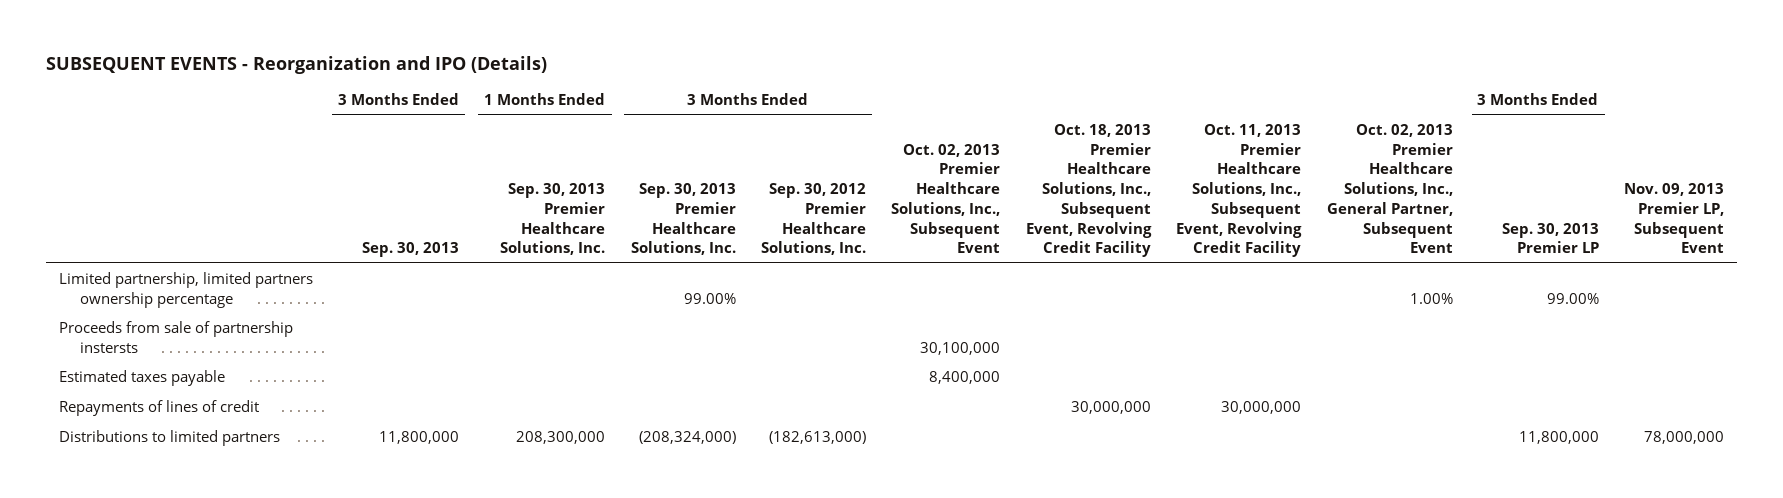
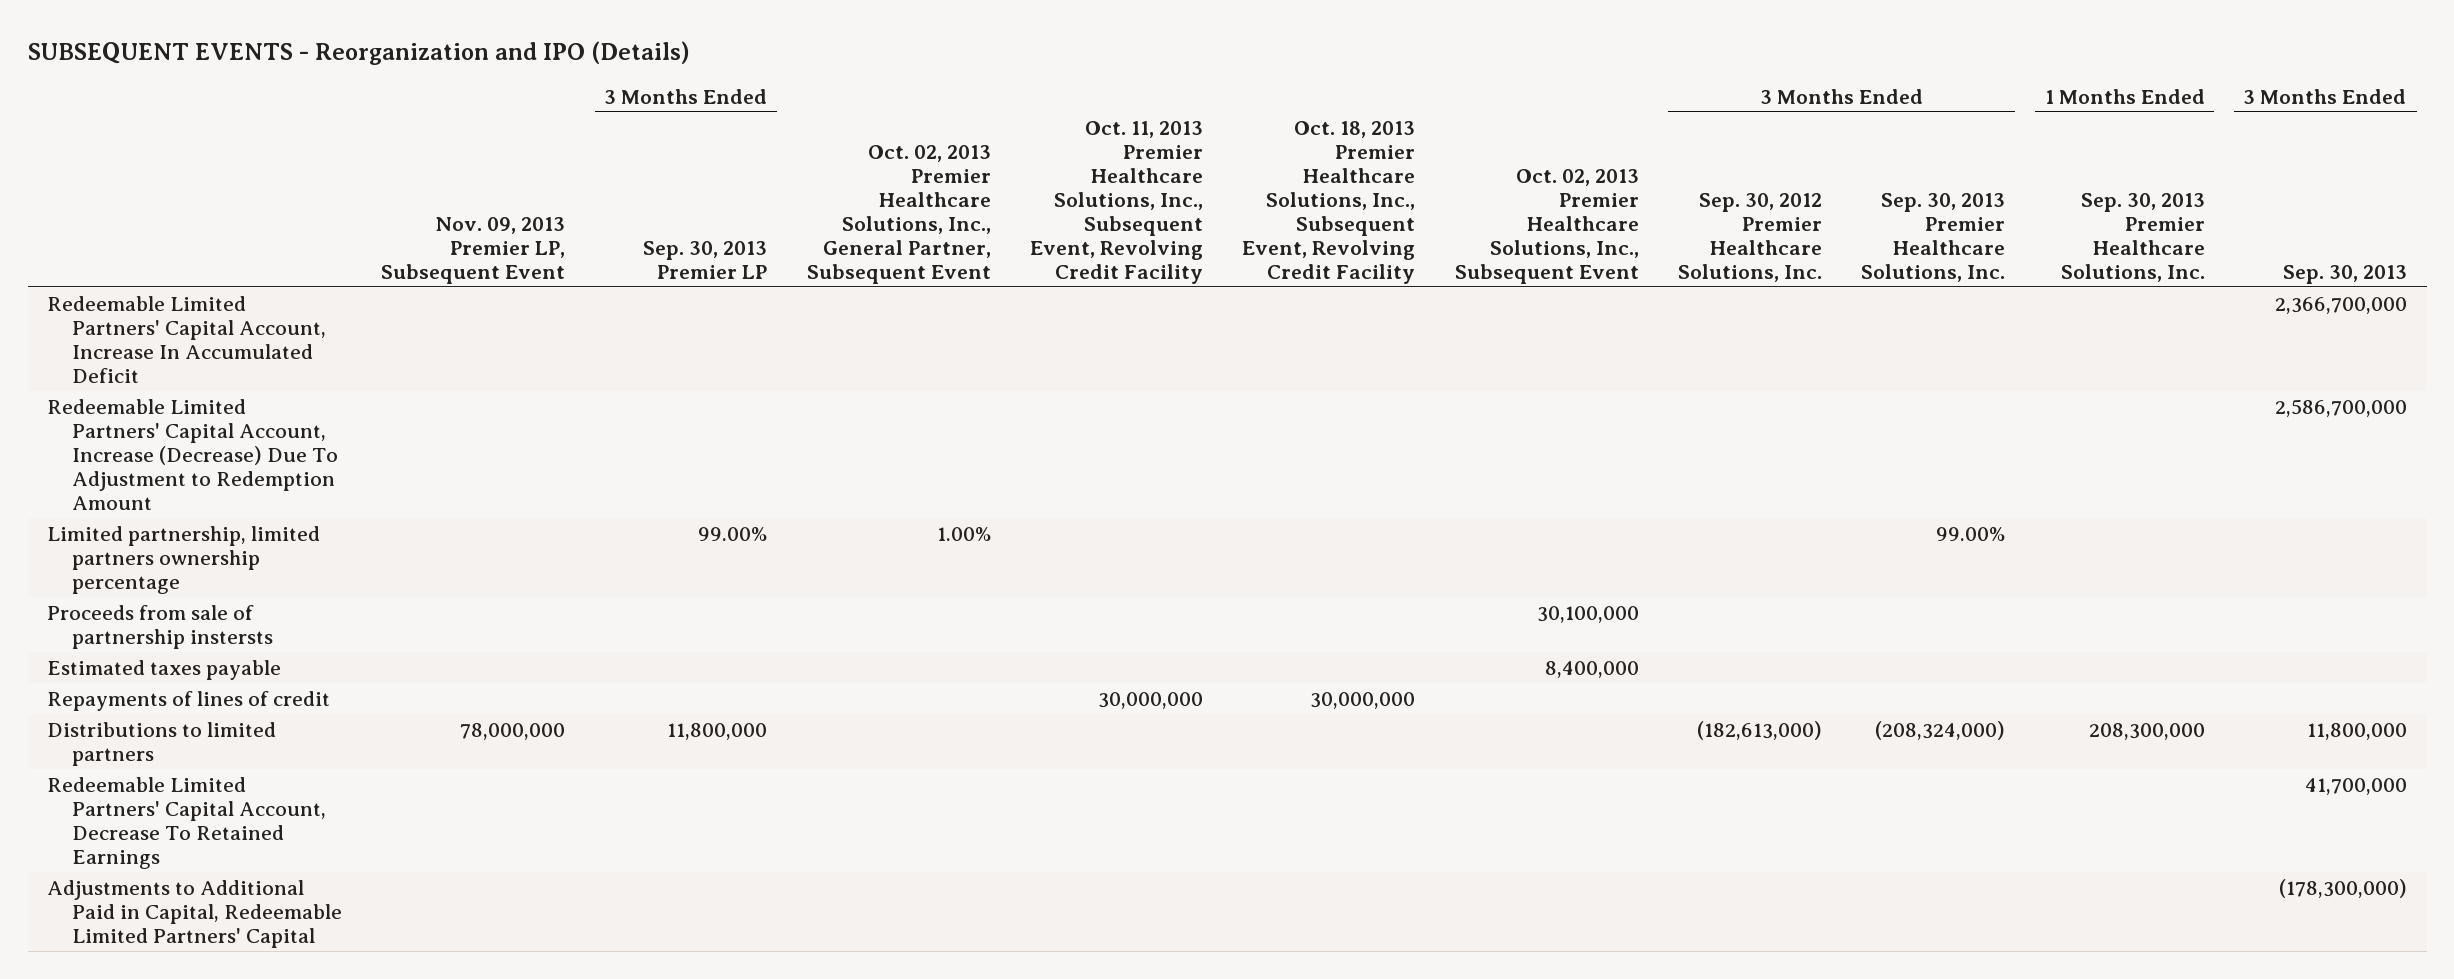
- | 3 Months Ended Sep. 30, 2013 | 1 Months Ended Sep. 30, 2013 Premier Healthcare Solutions, Inc. | 3 Months Ended Sep. 30, 2013 Premier Healthcare Solutions, Inc. | 3 Months Ended Sep. 30, 2012 Premier Healthcare Solutions, Inc. | Oct. 02, 2013 Premier Healthcare Solutions, Inc., Subsequent Event | Oct. 18, 2013 Premier Healthcare Solutions, Inc., Subsequent Event, Revolving Credit Facility | Oct. 11, 2013 Premier Healthcare Solutions, Inc., Subsequent Event, Revolving Credit Facility | Oct. 02, 2013 Premier Healthcare Solutions, Inc., General Partner, Subsequent Event | 3 Months Ended Sep. 30, 2013 Premier LP | Nov. 09, 2013 Premier LP, Subsequent Event
+ | Nov. 09, 2013 Premier LP, Subsequent Event | 3 Months Ended Sep. 30, 2013 Premier LP | Oct. 02, 2013 Premier Healthcare Solutions, Inc., General Partner, Subsequent Event | Oct. 11, 2013 Premier Healthcare Solutions, Inc., Subsequent Event, Revolving Credit Facility | Oct. 18, 2013 Premier Healthcare Solutions, Inc., Subsequent Event, Revolving Credit Facility | Oct. 02, 2013 Premier Healthcare Solutions, Inc., Subsequent Event | 3 Months Ended Sep. 30, 2012 Premier Healthcare Solutions, Inc. | 3 Months Ended Sep. 30, 2013 Premier Healthcare Solutions, Inc. | 1 Months Ended Sep. 30, 2013 Premier Healthcare Solutions, Inc. | 3 Months Ended Sep. 30, 2013
+ Redeemable Limited Partners' Capital Account, Increase In Accumulated Deficit | | | | | | | | | | 2,366,700,000
+ Redeemable Limited Partners' Capital Account, Increase (Decrease) Due To Adjustment to Redemption Amount | | | | | | | | | | 2,586,700,000
+ Redeemable Limited Partners' Capital Account, Decrease To Retained Earnings | | | | | | | | | | 41,700,000
+ Adjustments to Additional Paid in Capital, Redeemable Limited Partners' Capital | | | | | | | | | | (178,300,000)

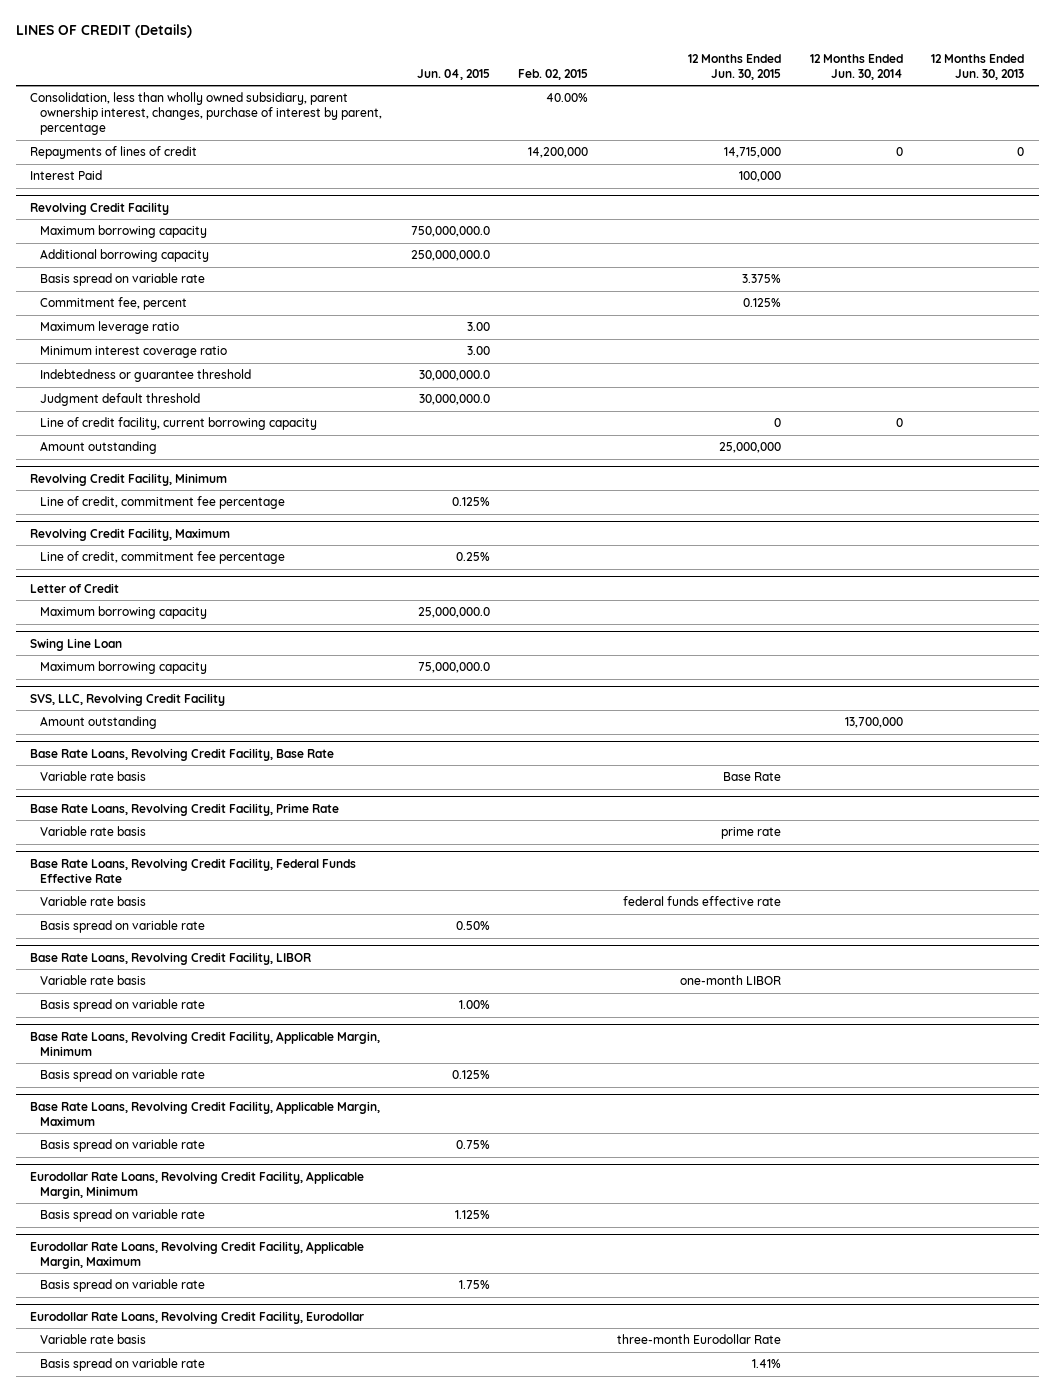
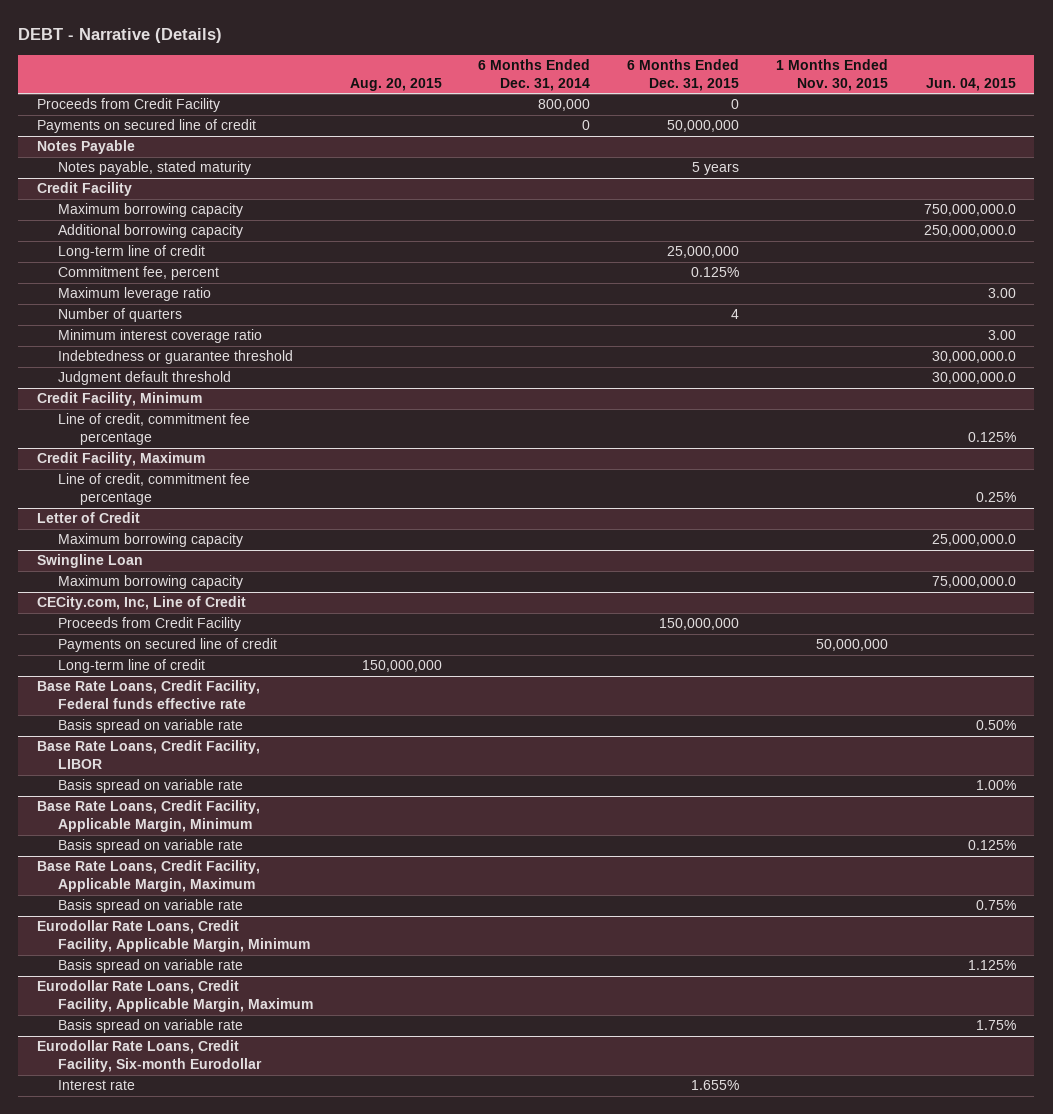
- LINES OF CREDIT (Details)
+ DEBT - Narrative (Details)
- | Jun. 04, 2015 | Feb. 02, 2015 | 12 Months Ended Jun. 30, 2015 | 12 Months Ended Jun. 30, 2014 | 12 Months Ended Jun. 30, 2013
+ | Aug. 20, 2015 | 6 Months Ended Dec. 31, 2014 | 6 Months Ended Dec. 31, 2015 | 1 Months Ended Nov. 30, 2015 | Jun. 04, 2015
- Consolidation, less than wholly owned subsidiary, parent ownership interest, changes, purchase of interest by parent, percentage | | 40.00% | | |
- Repayments of lines of credit | | 14,200,000 | 14,715,000 | 0 | 0
- Interest Paid | | | 100,000 | |
- Revolving Credit Facility
+ Proceeds from Credit Facility | | 800,000 | 0 | |
+ Payments on secured line of credit | | 0 | 50,000,000 | |
+ Notes Payable
+ Notes payable, stated maturity | | | 5 years | |
+ Credit Facility
- Basis spread on variable rate | | | 3.375% | |
+ Long-term line of credit | | | 25,000,000 | |
+ Number of quarters | | | 4 | |
- Line of credit facility, current borrowing capacity | | | 0 | 0 |
- Amount outstanding | | | 25,000,000 | |
- Revolving Credit Facility, Minimum
+ Credit Facility, Minimum
- Revolving Credit Facility, Maximum
+ Credit Facility, Maximum
- Swing Line Loan
+ Swingline Loan
- SVS, LLC, Revolving Credit Facility
- Amount outstanding | | | | 13,700,000 |
- Base Rate Loans, Revolving Credit Facility, Base Rate
- Variable rate basis | | | Base Rate | |
- Base Rate Loans, Revolving Credit Facility, Prime Rate
- Variable rate basis | | | prime rate | |
- Base Rate Loans, Revolving Credit Facility, Federal Funds Effective Rate
- Variable rate basis | | | federal funds effective rate | |
+ CECity.com, Inc, Line of Credit
+ Proceeds from Credit Facility | | | 150,000,000 | |
+ Payments on secured line of credit | | | | 50,000,000 |
+ Long-term line of credit | 150,000,000 | | | |
+ Base Rate Loans, Credit Facility, Federal funds effective rate
- Base Rate Loans, Revolving Credit Facility, LIBOR
- Variable rate basis | | | one-month LIBOR | |
+ Base Rate Loans, Credit Facility, LIBOR
- Base Rate Loans, Revolving Credit Facility, Applicable Margin, Minimum
+ Base Rate Loans, Credit Facility, Applicable Margin, Minimum
- Base Rate Loans, Revolving Credit Facility, Applicable Margin, Maximum
+ Base Rate Loans, Credit Facility, Applicable Margin, Maximum
- Eurodollar Rate Loans, Revolving Credit Facility, Applicable Margin, Minimum
+ Eurodollar Rate Loans, Credit Facility, Applicable Margin, Minimum
- Eurodollar Rate Loans, Revolving Credit Facility, Applicable Margin, Maximum
+ Eurodollar Rate Loans, Credit Facility, Applicable Margin, Maximum
- Eurodollar Rate Loans, Revolving Credit Facility, Eurodollar
- Variable rate basis | | | three-month Eurodollar Rate | |
- Basis spread on variable rate | | | 1.41% | |
+ Eurodollar Rate Loans, Credit Facility, Six-month Eurodollar
+ Interest rate | | | 1.655% | |

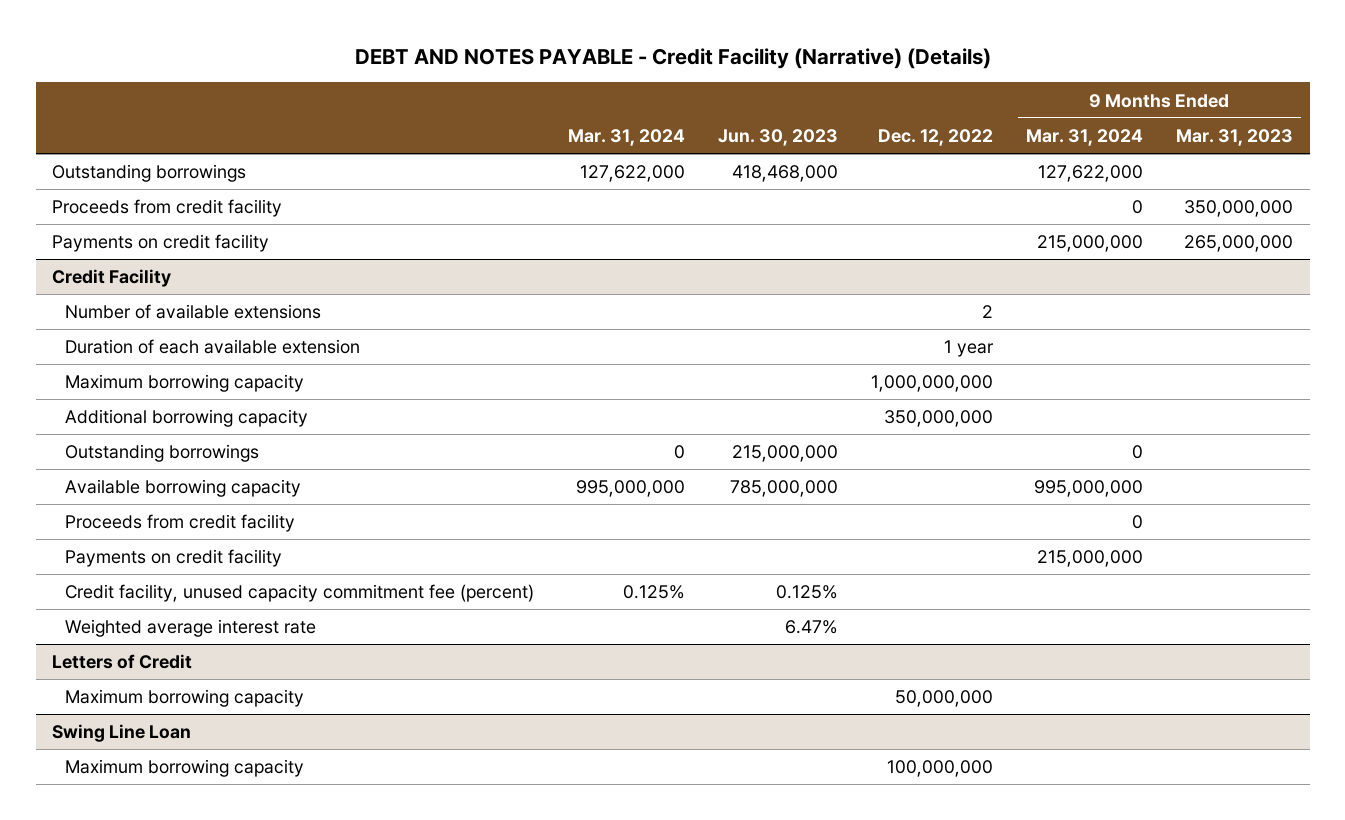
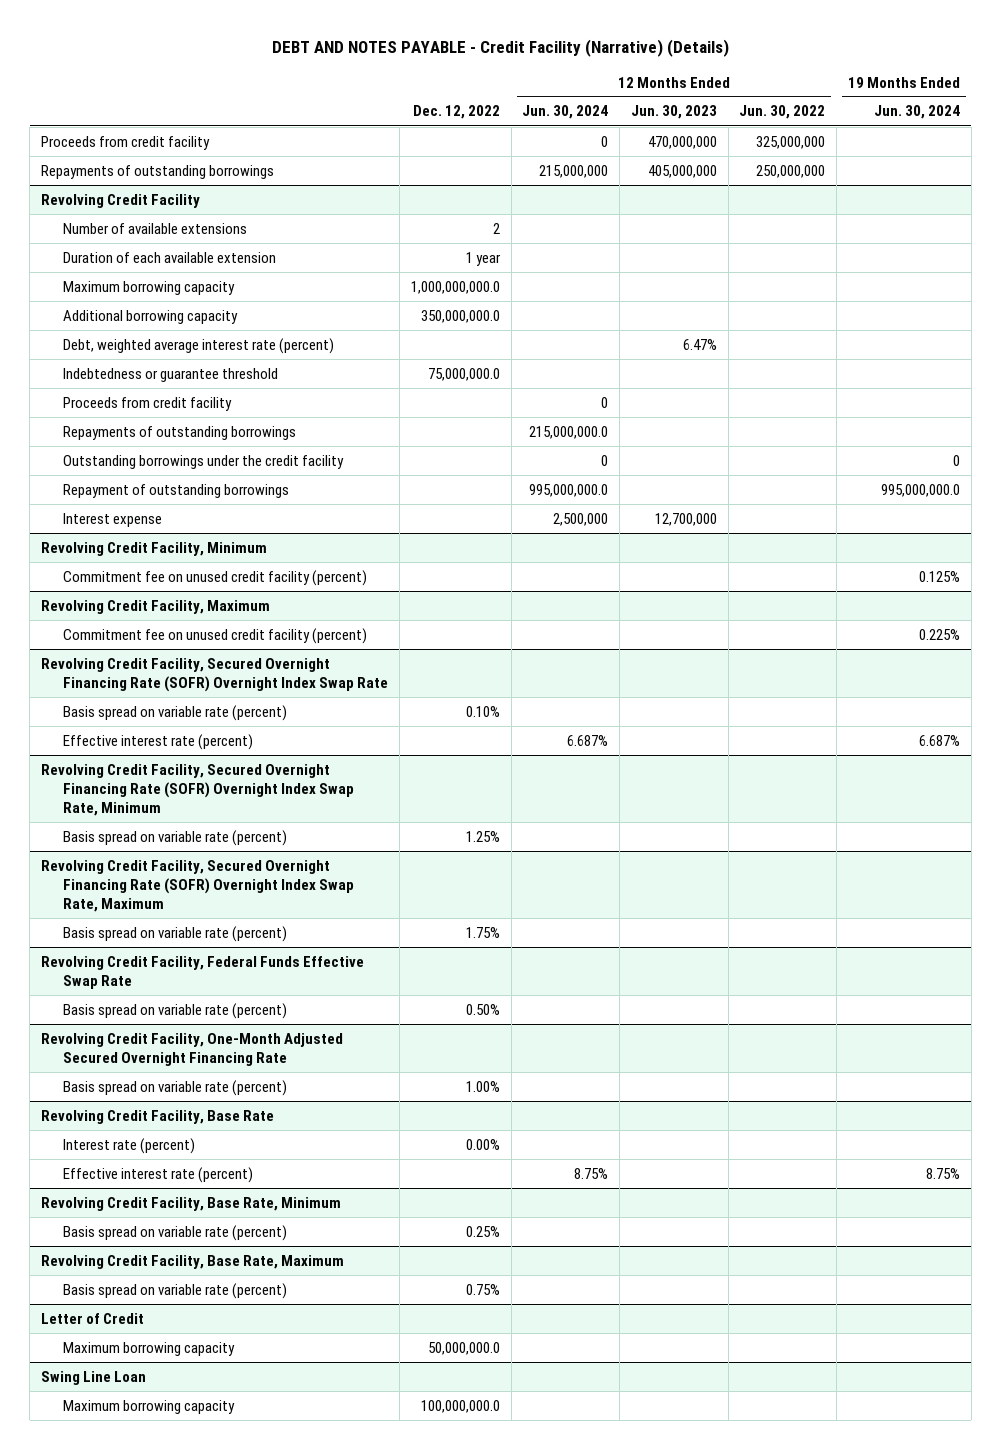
- | Mar. 31, 2024 | Jun. 30, 2023 | Dec. 12, 2022 | 9 Months Ended Mar. 31, 2024 | 9 Months Ended Mar. 31, 2023
+ | Dec. 12, 2022 | 12 Months Ended Jun. 30, 2024 | 12 Months Ended Jun. 30, 2023 | 12 Months Ended Jun. 30, 2022 | 19 Months Ended Jun. 30, 2024
- Outstanding borrowings | 127,622,000 | 418,468,000 | | 127,622,000 |
- Payments on credit facility | | | | 215,000,000 | 265,000,000
- Credit Facility
+ Repayments of outstanding borrowings | | 215,000,000 | 405,000,000 | 250,000,000 |
+ Revolving Credit Facility
- Maximum borrowing capacity | | | 1,000,000,000 | |
- Additional borrowing capacity | | | 350,000,000 | |
- Outstanding borrowings | 0 | 215,000,000 | | 0 |
- Available borrowing capacity | 995,000,000 | 785,000,000 | | 995,000,000 |
+ Maximum borrowing capacity | 1,000,000,000.0 | | | |
+ Additional borrowing capacity | 350,000,000.0 | | | |
+ Debt, weighted average interest rate (percent) | | | 6.47% | |
+ Indebtedness or guarantee threshold | 75,000,000.0 | | | |
- Payments on credit facility | | | | 215,000,000 |
- Credit facility, unused capacity commitment fee (percent) | 0.125% | 0.125% | | |
- Weighted average interest rate | | 6.47% | | |
- Letters of Credit
- Maximum borrowing capacity | | | 50,000,000 | |
+ Repayments of outstanding borrowings | | 215,000,000.0 | | |
+ Outstanding borrowings under the credit facility | | 0 | | | 0
+ Repayment of outstanding borrowings | | 995,000,000.0 | | | 995,000,000.0
+ Interest expense | | 2,500,000 | 12,700,000 | |
+ Revolving Credit Facility, Minimum
+ Commitment fee on unused credit facility (percent) | | | | | 0.125%
+ Revolving Credit Facility, Maximum
+ Commitment fee on unused credit facility (percent) | | | | | 0.225%
+ Revolving Credit Facility, Secured Overnight Financing Rate (SOFR) Overnight Index Swap Rate
+ Basis spread on variable rate (percent) | 0.10% | | | |
+ Effective interest rate (percent) | | 6.687% | | | 6.687%
+ Revolving Credit Facility, Secured Overnight Financing Rate (SOFR) Overnight Index Swap Rate, Minimum
+ Basis spread on variable rate (percent) | 1.25% | | | |
+ Revolving Credit Facility, Secured Overnight Financing Rate (SOFR) Overnight Index Swap Rate, Maximum
+ Basis spread on variable rate (percent) | 1.75% | | | |
+ Revolving Credit Facility, Federal Funds Effective Swap Rate
+ Basis spread on variable rate (percent) | 0.50% | | | |
+ Revolving Credit Facility, One-Month Adjusted Secured Overnight Financing Rate
+ Basis spread on variable rate (percent) | 1.00% | | | |
+ Revolving Credit Facility, Base Rate
+ Interest rate (percent) | 0.00% | | | |
+ Effective interest rate (percent) | | 8.75% | | | 8.75%
+ Revolving Credit Facility, Base Rate, Minimum
+ Basis spread on variable rate (percent) | 0.25% | | | |
+ Revolving Credit Facility, Base Rate, Maximum
+ Basis spread on variable rate (percent) | 0.75% | | | |
+ Letter of Credit
+ Maximum borrowing capacity | 50,000,000.0 | | | |
@ Swing Line Loan
- Maximum borrowing capacity | | | 100,000,000 | |
+ Maximum borrowing capacity | 100,000,000.0 | | | |

